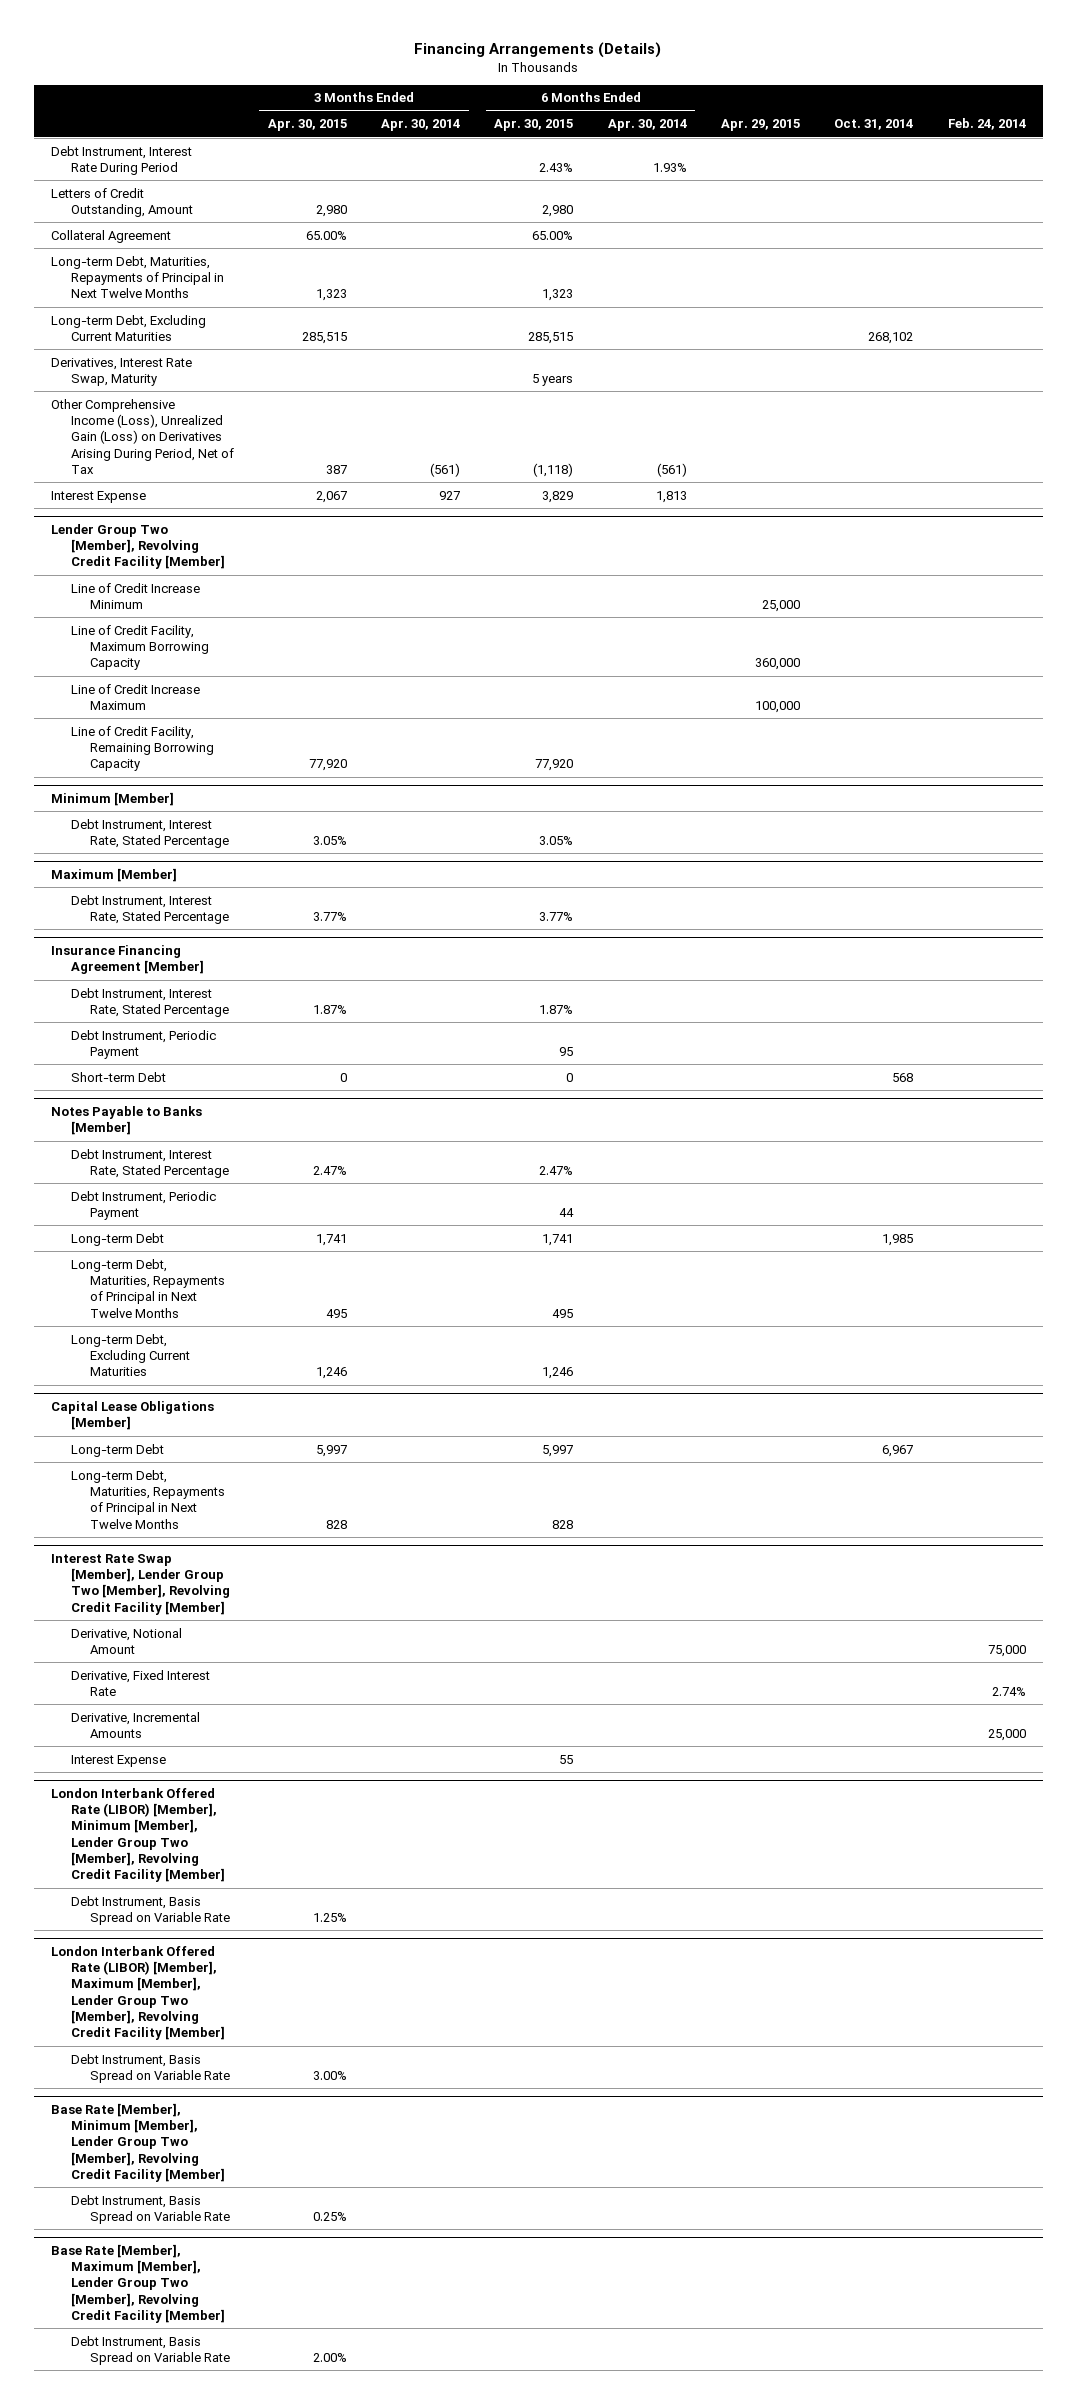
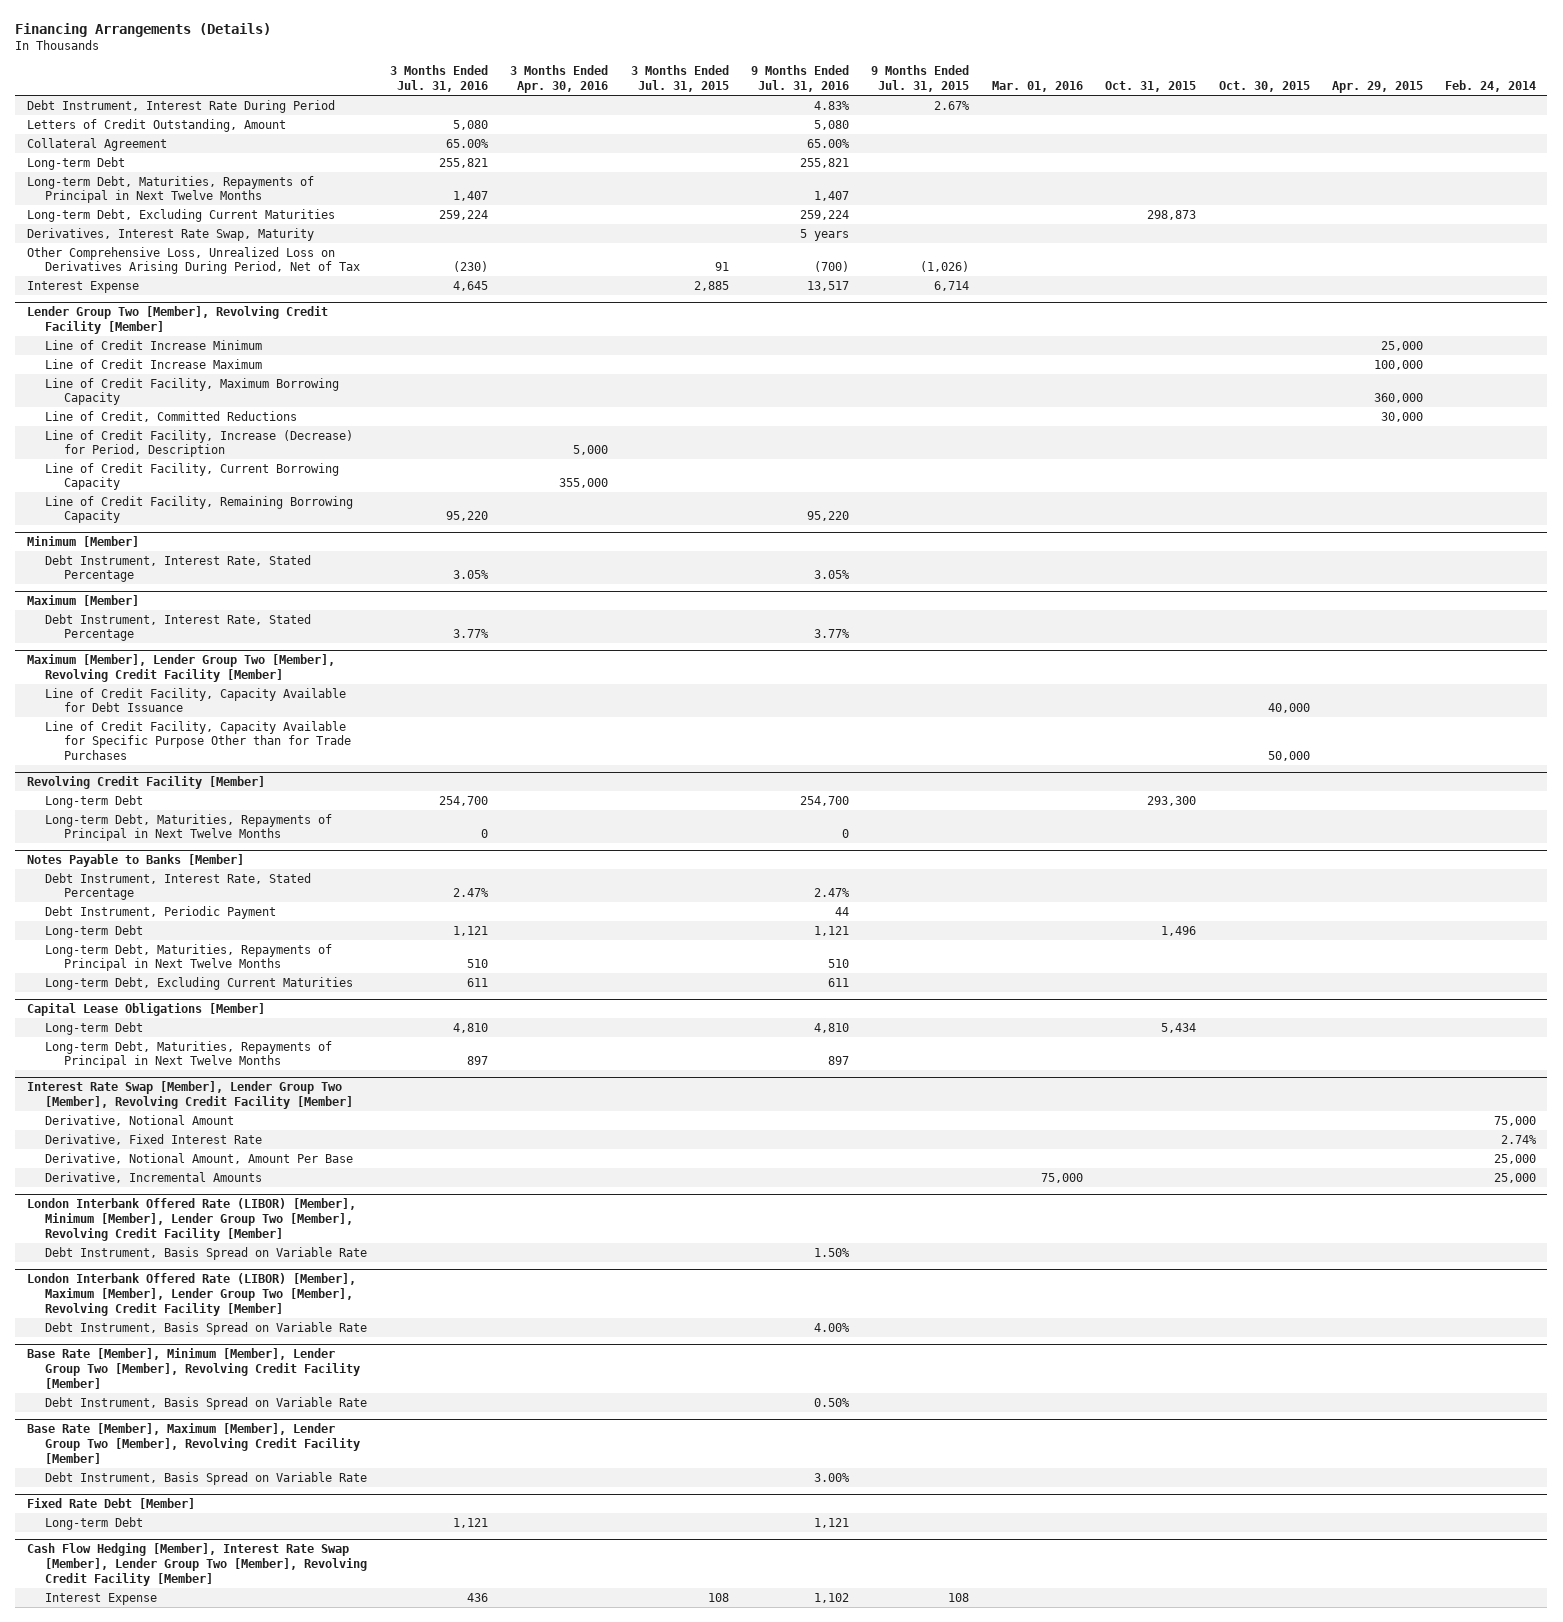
- | 3 Months Ended Apr. 30, 2015 | 3 Months Ended Apr. 30, 2014 | 6 Months Ended Apr. 30, 2015 | 6 Months Ended Apr. 30, 2014 | Apr. 29, 2015 | Oct. 31, 2014 | Feb. 24, 2014
+ | 3 Months Ended Jul. 31, 2016 | 3 Months Ended Apr. 30, 2016 | 3 Months Ended Jul. 31, 2015 | 9 Months Ended Jul. 31, 2016 | 9 Months Ended Jul. 31, 2015 | Mar. 01, 2016 | Oct. 31, 2015 | Oct. 30, 2015 | Apr. 29, 2015 | Feb. 24, 2014
+ Long-term Debt | 255,821 | | | 255,821 | | | | | |
- Other Comprehensive Income (Loss), Unrealized Gain (Loss) on Derivatives Arising During Period, Net of Tax | 387 | (561) | (1,118) | (561) | | |
+ Other Comprehensive Loss, Unrealized Loss on Derivatives Arising During Period, Net of Tax | (230) | | 91 | (700) | (1,026) | | | | |
@ Lender Group Two [Member], Revolving Credit Facility [Member]
moved down: Line of Credit Facility, Maximum Borrowing Capacity | | | | | | | | | 360,000 |
+ Line of Credit, Committed Reductions | | | | | | | | | 30,000 |
+ Line of Credit Facility, Increase (Decrease) for Period, Description | | 5,000 | | | | | | | |
+ Line of Credit Facility, Current Borrowing Capacity | | 355,000 | | | | | | | |
- Insurance Financing Agreement [Member]
- Debt Instrument, Interest Rate, Stated Percentage | 1.87% | | 1.87% | | | |
- Debt Instrument, Periodic Payment | | | 95 | | | |
- Short-term Debt | 0 | | 0 | | | 568 |
+ Maximum [Member], Lender Group Two [Member], Revolving Credit Facility [Member]
+ Line of Credit Facility, Capacity Available for Debt Issuance | | | | | | | | 40,000 | |
+ Line of Credit Facility, Capacity Available for Specific Purpose Other than for Trade Purchases | | | | | | | | 50,000 | |
+ Revolving Credit Facility [Member]
+ Long-term Debt | 254,700 | | | 254,700 | | | 293,300 | | |
+ Long-term Debt, Maturities, Repayments of Principal in Next Twelve Months | 0 | | | 0 | | | | | |
@ Interest Rate Swap [Member], Lender Group Two [Member], Revolving Credit Facility [Member]
+ Derivative, Notional Amount, Amount Per Base | | | | | | | | | | 25,000
- Interest Expense | | | 55 | | | |
+ Fixed Rate Debt [Member]
+ Long-term Debt | 1,121 | | | 1,121 | | | | | |
+ Cash Flow Hedging [Member], Interest Rate Swap [Member], Lender Group Two [Member], Revolving Credit Facility [Member]
+ Interest Expense | 436 | | 108 | 1,102 | 108 | | | | |

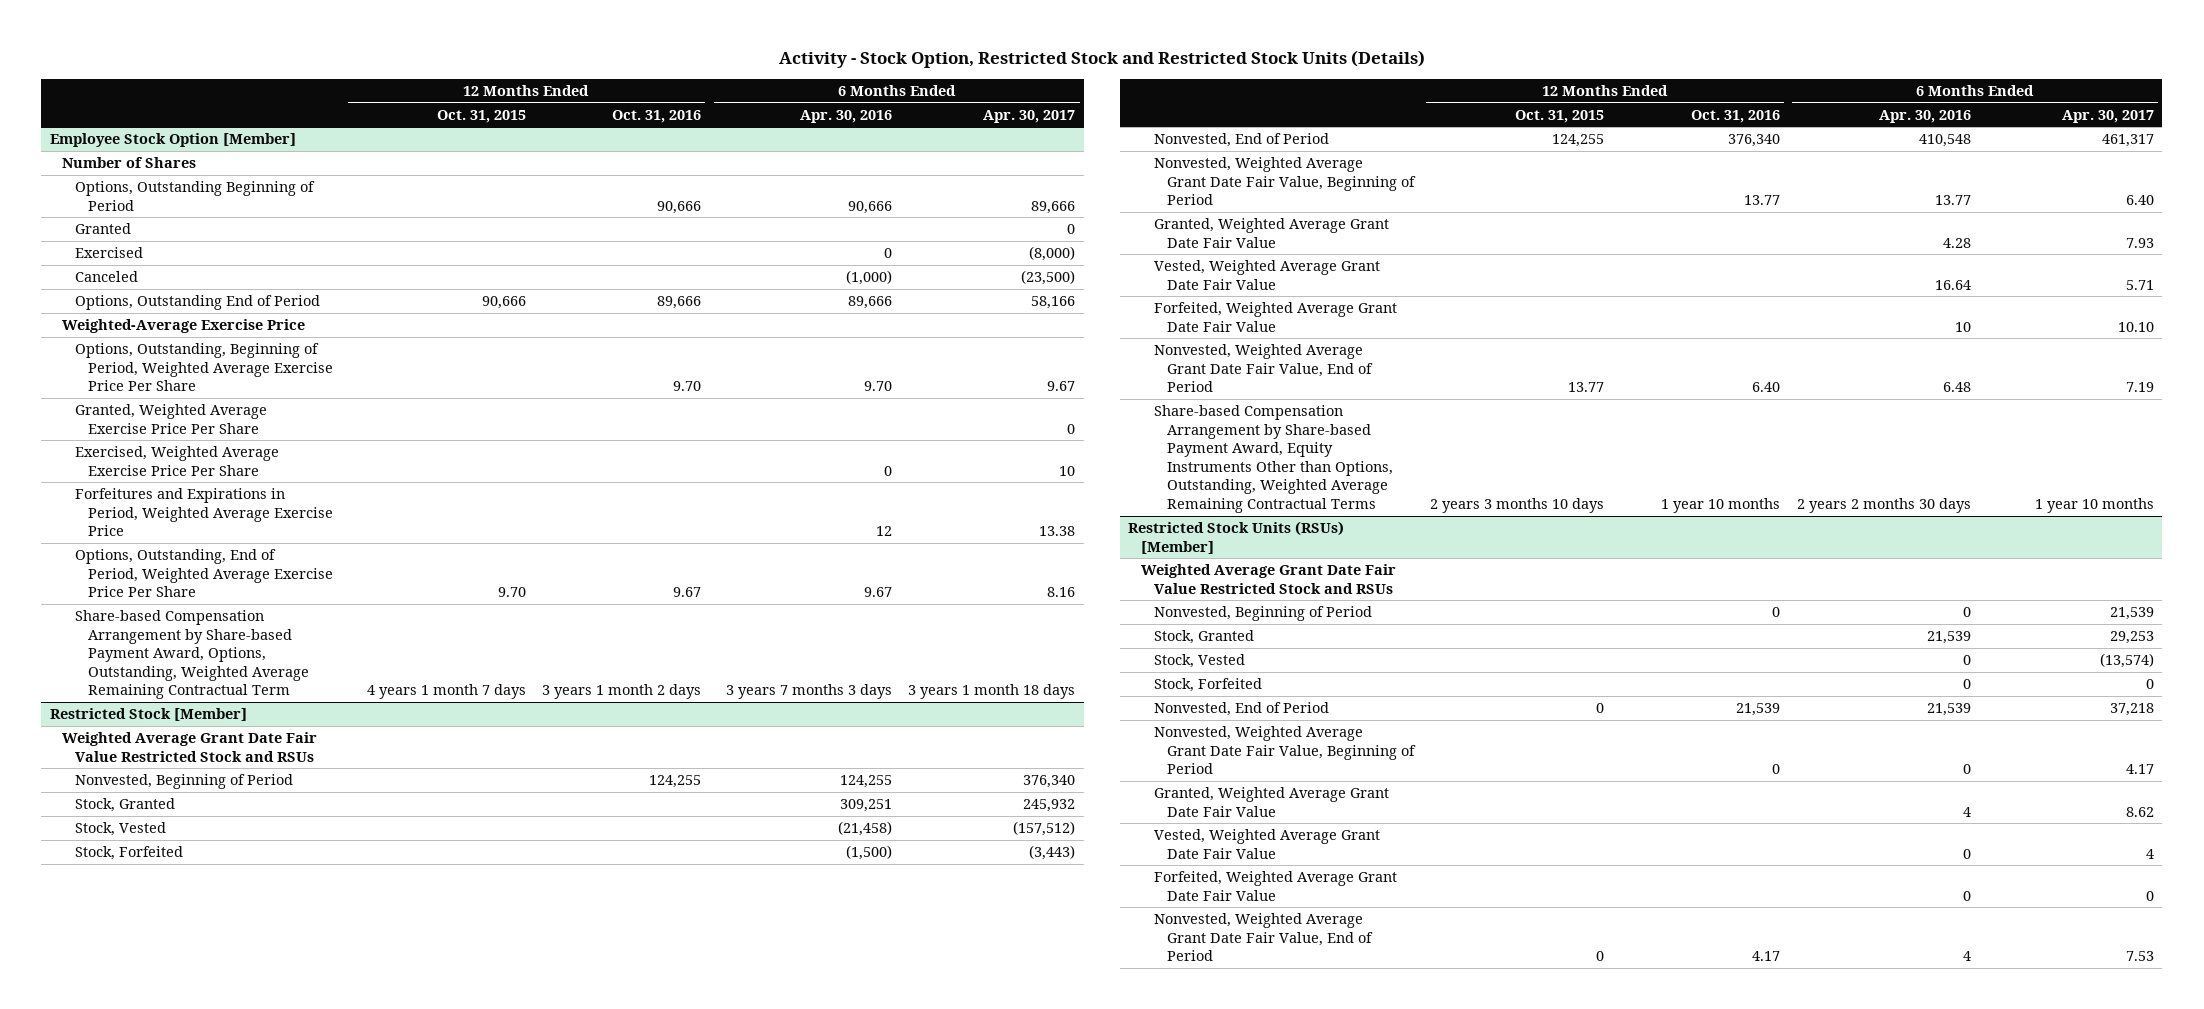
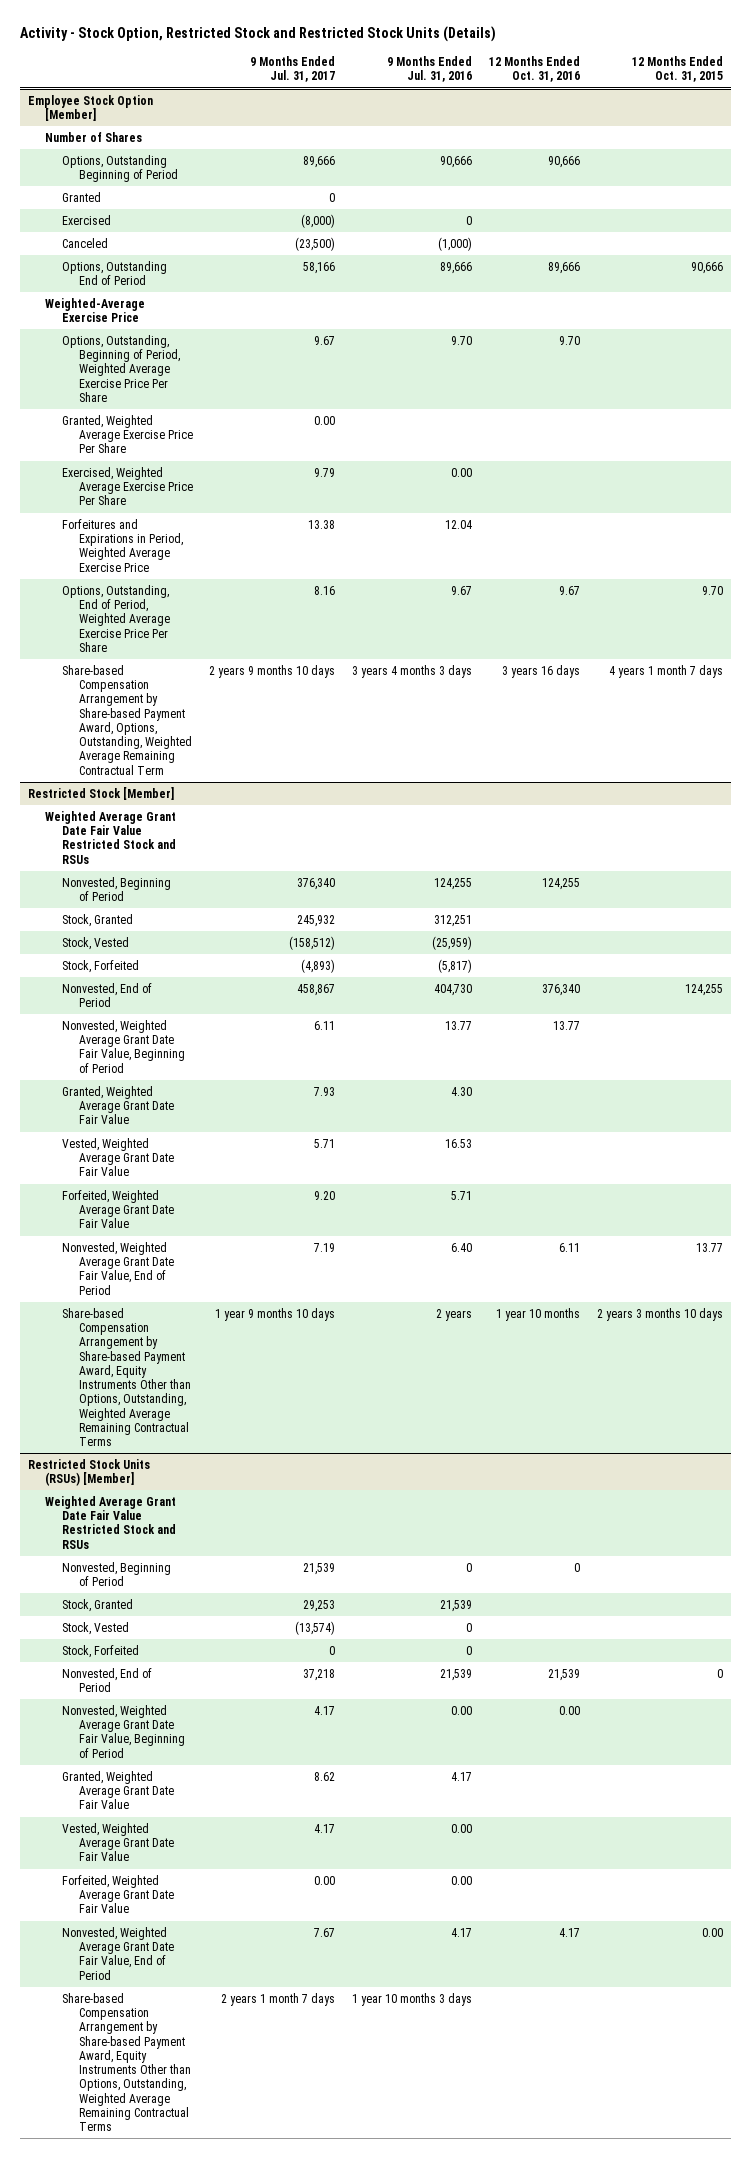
- | 12 Months Ended Oct. 31, 2015 | 12 Months Ended Oct. 31, 2016 | 6 Months Ended Apr. 30, 2016 | 6 Months Ended Apr. 30, 2017
+ | 9 Months Ended Jul. 31, 2017 | 9 Months Ended Jul. 31, 2016 | 12 Months Ended Oct. 31, 2016 | 12 Months Ended Oct. 31, 2015
@ Employee Stock Option [Member]
- Share-based Compensation Arrangement by Share-based Payment Award, Options, Outstanding, Weighted Average Remaining Contractual Term | 4 years 1 month 7 days | 3 years 1 month 2 days | 3 years 7 months 3 days | 3 years 1 month 18 days
+ Share-based Compensation Arrangement by Share-based Payment Award, Options, Outstanding, Weighted Average Remaining Contractual Term | 2 years 9 months 10 days | 3 years 4 months 3 days | 3 years 16 days | 4 years 1 month 7 days
@ Restricted Stock [Member]
- Nonvested, Weighted Average Grant Date Fair Value, End of Period | 13.77 | 6.40 | 6.48 | 7.19
+ Nonvested, Weighted Average Grant Date Fair Value, End of Period | 7.19 | 6.40 | 6.11 | 13.77
@ Restricted Stock Units (RSUs) [Member]
- Nonvested, Weighted Average Grant Date Fair Value, Beginning of Period | | 0 | 0 | 4.17
+ Nonvested, Weighted Average Grant Date Fair Value, Beginning of Period | 4.17 | 0.00 | 0.00 |
- Nonvested, Weighted Average Grant Date Fair Value, End of Period | 0 | 4.17 | 4 | 7.53
+ Nonvested, Weighted Average Grant Date Fair Value, End of Period | 7.67 | 4.17 | 4.17 | 0.00
+ Share-based Compensation Arrangement by Share-based Payment Award, Equity Instruments Other than Options, Outstanding, Weighted Average Remaining Contractual Terms | 2 years 1 month 7 days | 1 year 10 months 3 days | |

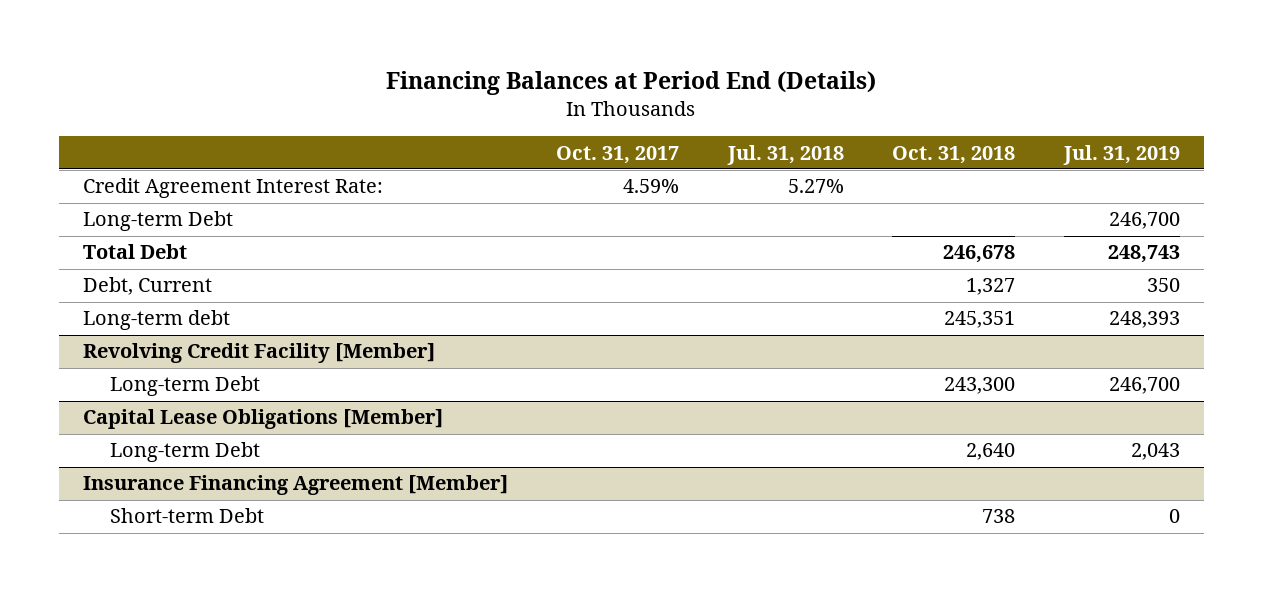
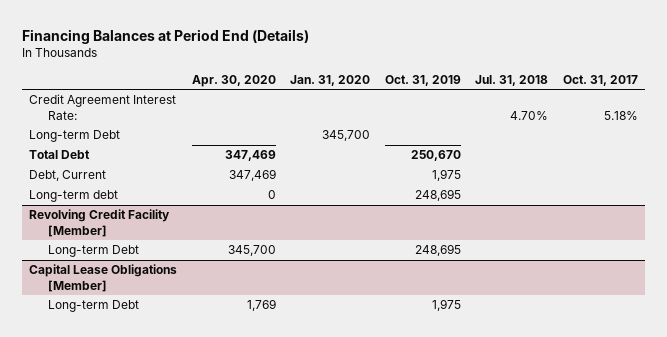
- | Oct. 31, 2017 | Jul. 31, 2018 | Oct. 31, 2018 | Jul. 31, 2019
+ | Apr. 30, 2020 | Jan. 31, 2020 | Oct. 31, 2019 | Jul. 31, 2018 | Oct. 31, 2017
- Credit Agreement Interest Rate: | 4.59% | 5.27% | |
+ Credit Agreement Interest Rate: | | | | 4.70% | 5.18%
- Insurance Financing Agreement [Member]
- Short-term Debt | | | 738 | 0

